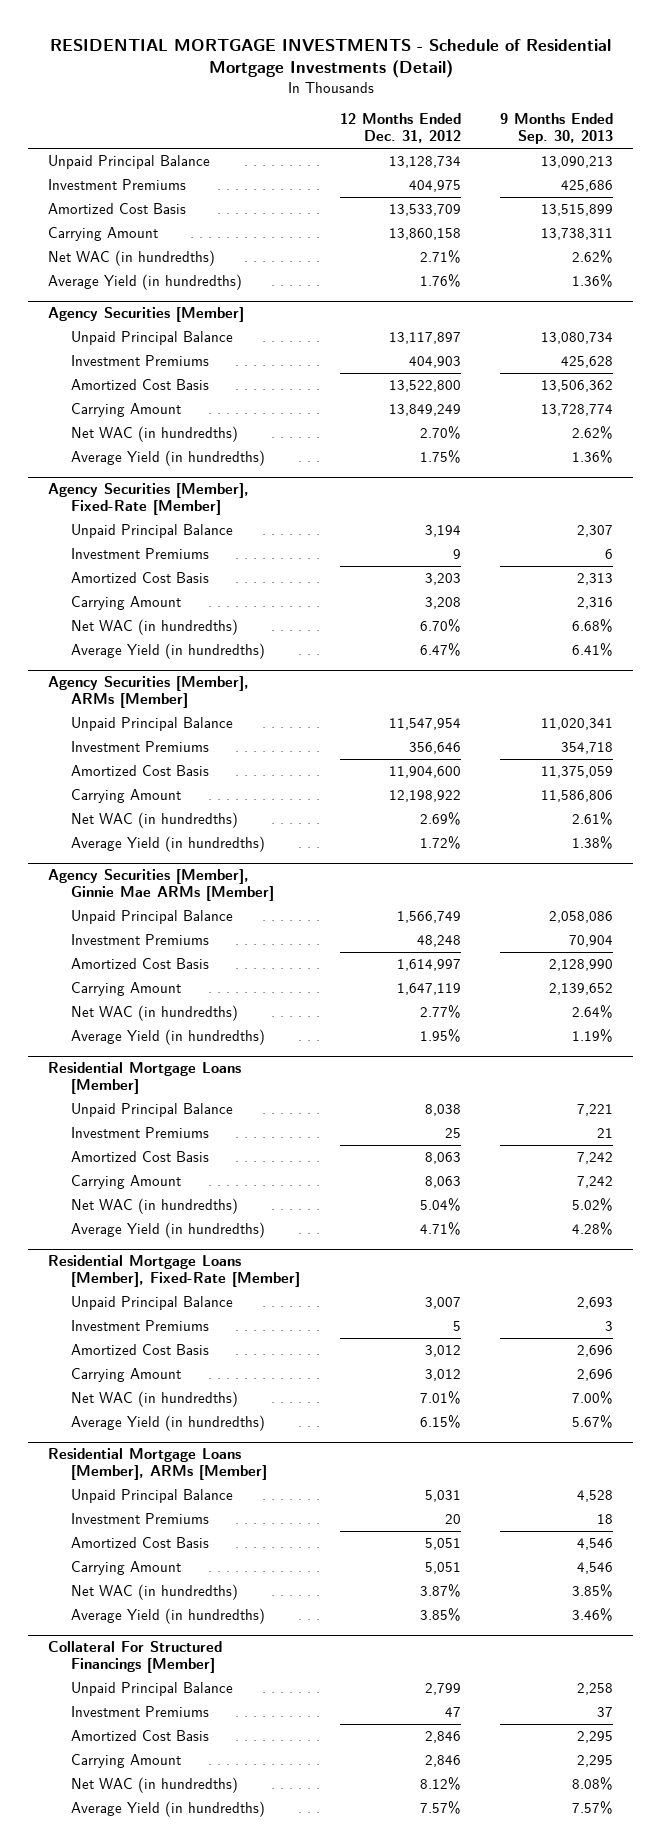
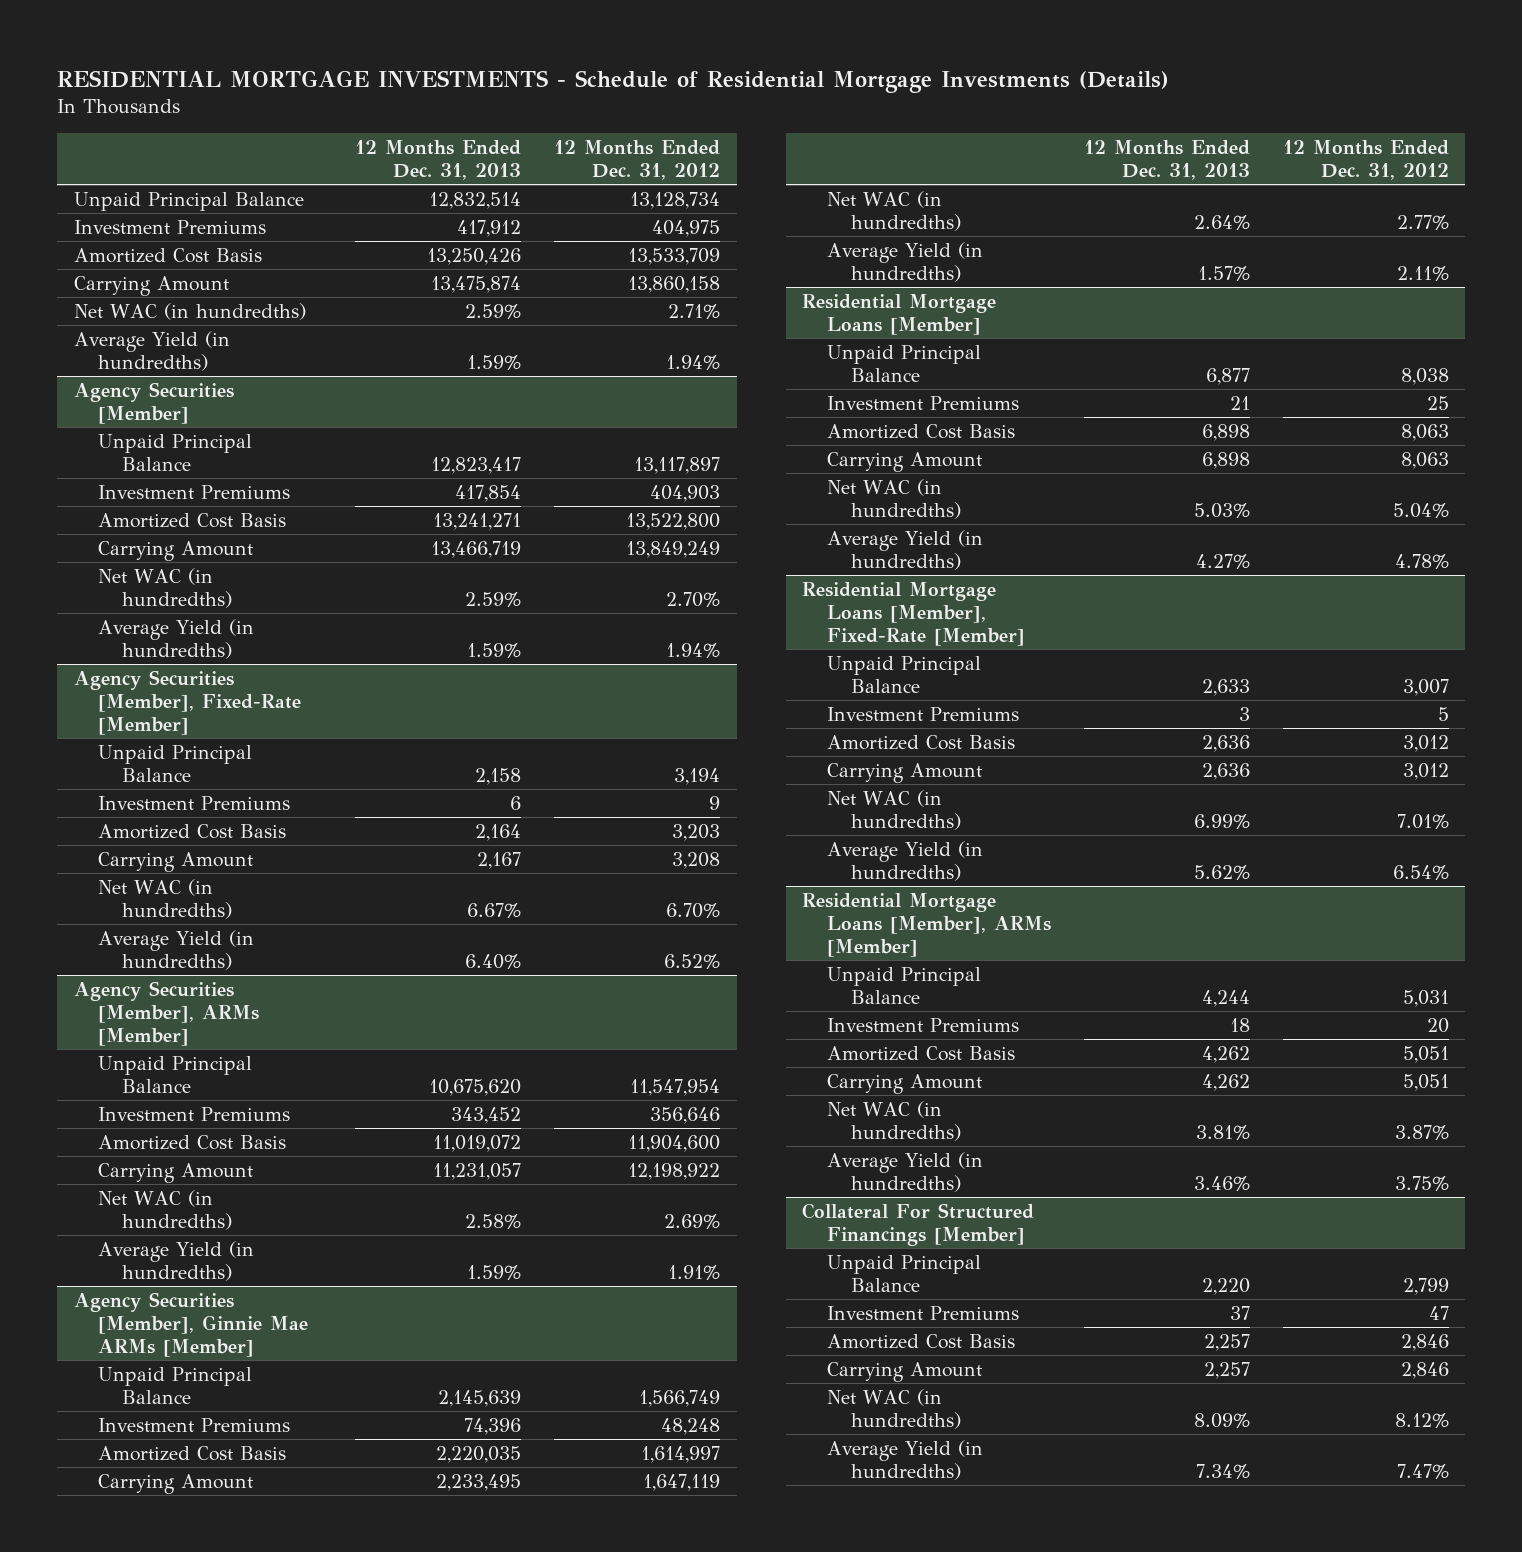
- RESIDENTIAL MORTGAGE INVESTMENTS - Schedule of Residential Mortgage Investments (Detail)
+ RESIDENTIAL MORTGAGE INVESTMENTS - Schedule of Residential Mortgage Investments (Details)
- | 12 Months Ended Dec. 31, 2012 | 9 Months Ended Sep. 30, 2013
+ | 12 Months Ended Dec. 31, 2013 | 12 Months Ended Dec. 31, 2012
- Average Yield (in hundredths) | 1.76% | 1.36%
+ Average Yield (in hundredths) | 1.59% | 1.94%
@ Agency Securities [Member]
- Average Yield (in hundredths) | 1.75% | 1.36%
+ Average Yield (in hundredths) | 1.59% | 1.94%
@ Agency Securities [Member], Fixed-Rate [Member]
- Average Yield (in hundredths) | 6.47% | 6.41%
+ Average Yield (in hundredths) | 6.40% | 6.52%
@ Agency Securities [Member], ARMs [Member]
- Average Yield (in hundredths) | 1.72% | 1.38%
+ Average Yield (in hundredths) | 1.59% | 1.91%
@ Agency Securities [Member], Ginnie Mae ARMs [Member]
- Average Yield (in hundredths) | 1.95% | 1.19%
+ Average Yield (in hundredths) | 1.57% | 2.11%
@ Residential Mortgage Loans [Member]
- Average Yield (in hundredths) | 4.71% | 4.28%
+ Average Yield (in hundredths) | 4.27% | 4.78%
@ Residential Mortgage Loans [Member], Fixed-Rate [Member]
- Average Yield (in hundredths) | 6.15% | 5.67%
+ Average Yield (in hundredths) | 5.62% | 6.54%
@ Residential Mortgage Loans [Member], ARMs [Member]
- Average Yield (in hundredths) | 3.85% | 3.46%
+ Average Yield (in hundredths) | 3.46% | 3.75%
@ Collateral For Structured Financings [Member]
- Average Yield (in hundredths) | 7.57% | 7.57%
+ Average Yield (in hundredths) | 7.34% | 7.47%

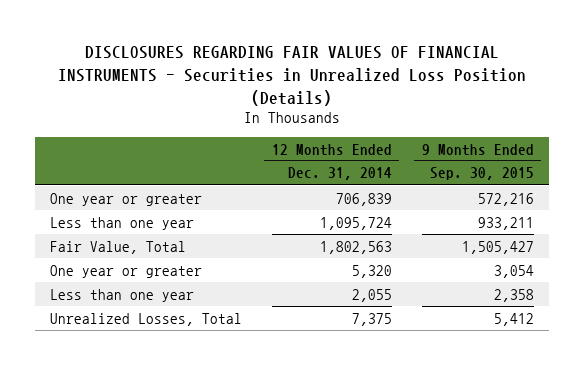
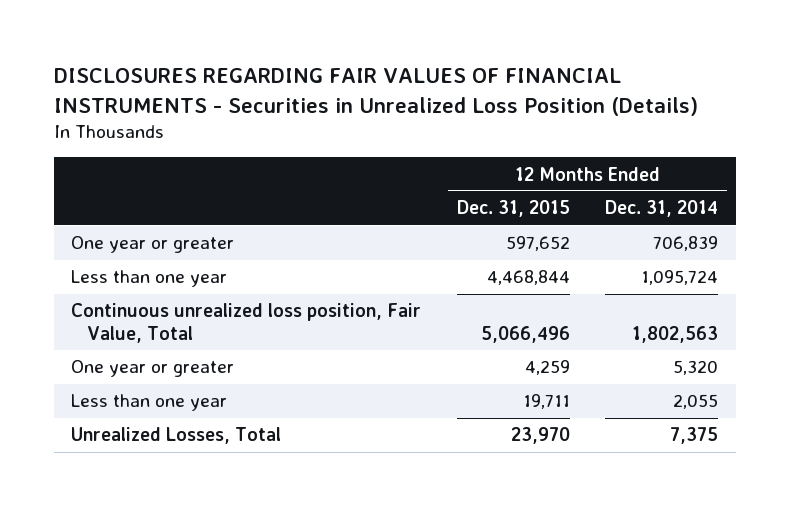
- | 12 Months Ended Dec. 31, 2014 | 9 Months Ended Sep. 30, 2015
+ | 12 Months Ended Dec. 31, 2015 | 12 Months Ended Dec. 31, 2014
- Fair Value, Total | 1,802,563 | 1,505,427
+ Continuous unrealized loss position, Fair Value, Total | 5,066,496 | 1,802,563

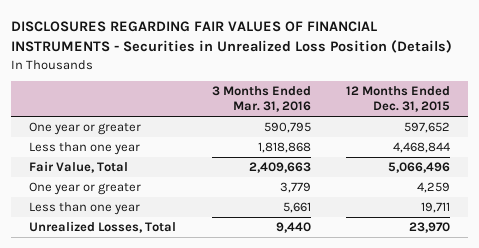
- | 12 Months Ended Dec. 31, 2015 | 12 Months Ended Dec. 31, 2014
+ | 3 Months Ended Mar. 31, 2016 | 12 Months Ended Dec. 31, 2015
- Continuous unrealized loss position, Fair Value, Total | 5,066,496 | 1,802,563
+ Fair Value, Total | 2,409,663 | 5,066,496

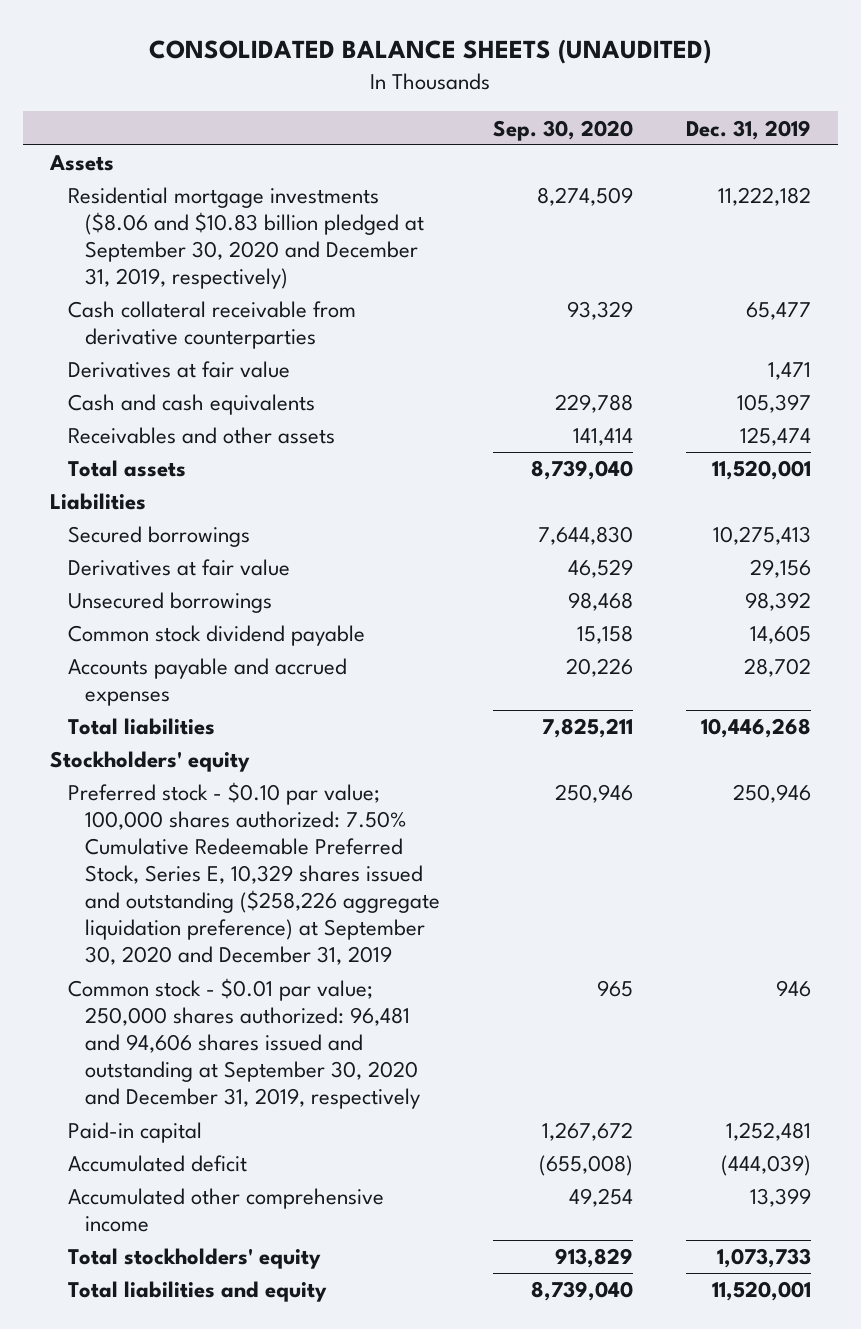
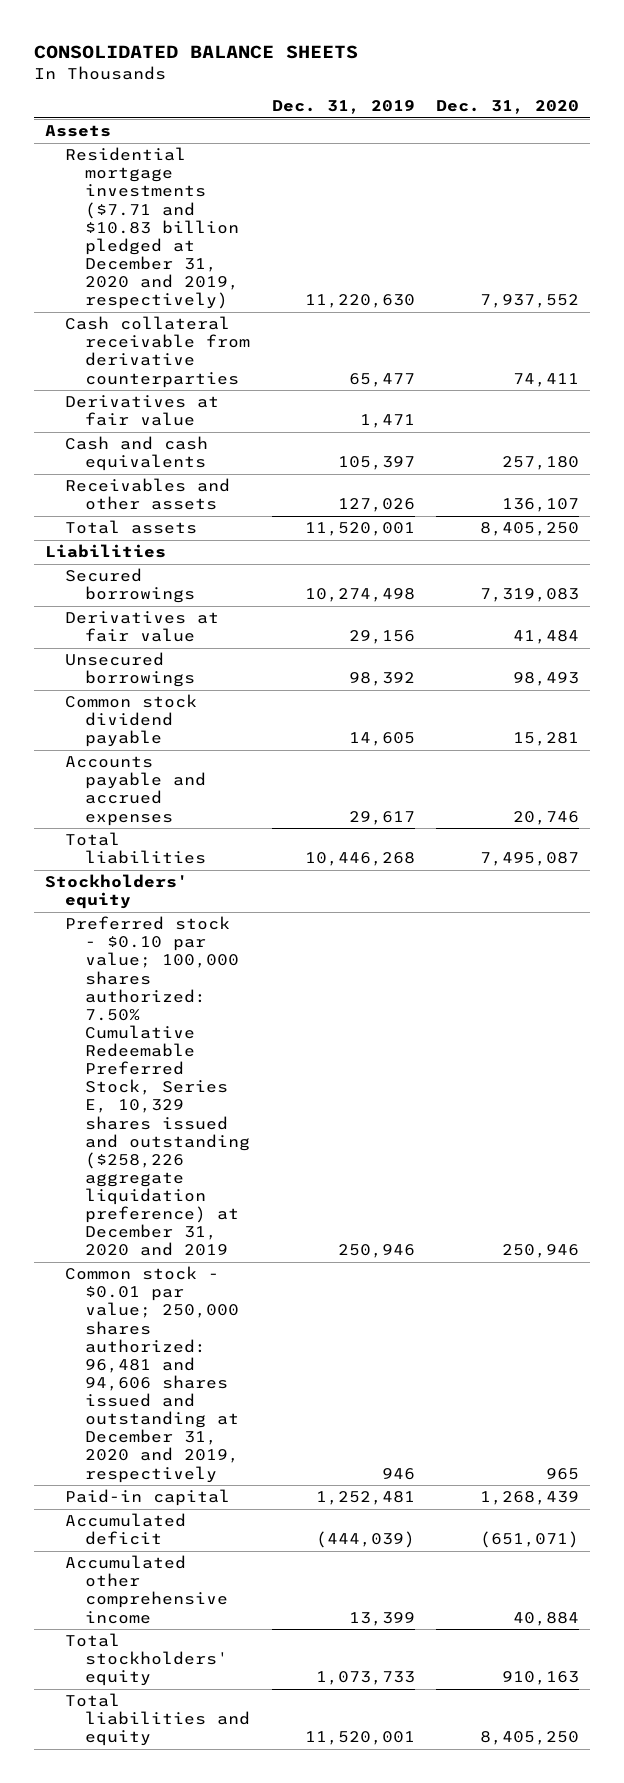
- CONSOLIDATED BALANCE SHEETS (UNAUDITED)
+ CONSOLIDATED BALANCE SHEETS
- | Sep. 30, 2020 | Dec. 31, 2019
+ | Dec. 31, 2019 | Dec. 31, 2020
- Residential mortgage investments ($8.06 and $10.83 billion pledged at September 30, 2020 and December 31, 2019, respectively) | 8,274,509 | 11,222,182
+ Residential mortgage investments ($7.71 and $10.83 billion pledged at December 31, 2020 and 2019, respectively) | 11,220,630 | 7,937,552
- Receivables and other assets | 141,414 | 125,474
+ Receivables and other assets | 127,026 | 136,107
- Secured borrowings | 7,644,830 | 10,275,413
+ Secured borrowings | 10,274,498 | 7,319,083
- Accounts payable and accrued expenses | 20,226 | 28,702
+ Accounts payable and accrued expenses | 29,617 | 20,746
- Preferred stock - $0.10 par value; 100,000 shares authorized: 7.50% Cumulative Redeemable Preferred Stock, Series E, 10,329 shares issued and outstanding ($258,226 aggregate liquidation preference) at September 30, 2020 and December 31, 2019 | 250,946 | 250,946
- Common stock - $0.01 par value; 250,000 shares authorized: 96,481 and 94,606 shares issued and outstanding at September 30, 2020 and December 31, 2019, respectively | 965 | 946
+ Preferred stock - $0.10 par value; 100,000 shares authorized: 7.50% Cumulative Redeemable Preferred Stock, Series E, 10,329 shares issued and outstanding ($258,226 aggregate liquidation preference) at December 31, 2020 and 2019 | 250,946 | 250,946
+ Common stock - $0.01 par value; 250,000 shares authorized: 96,481 and 94,606 shares issued and outstanding at December 31, 2020 and 2019, respectively | 946 | 965

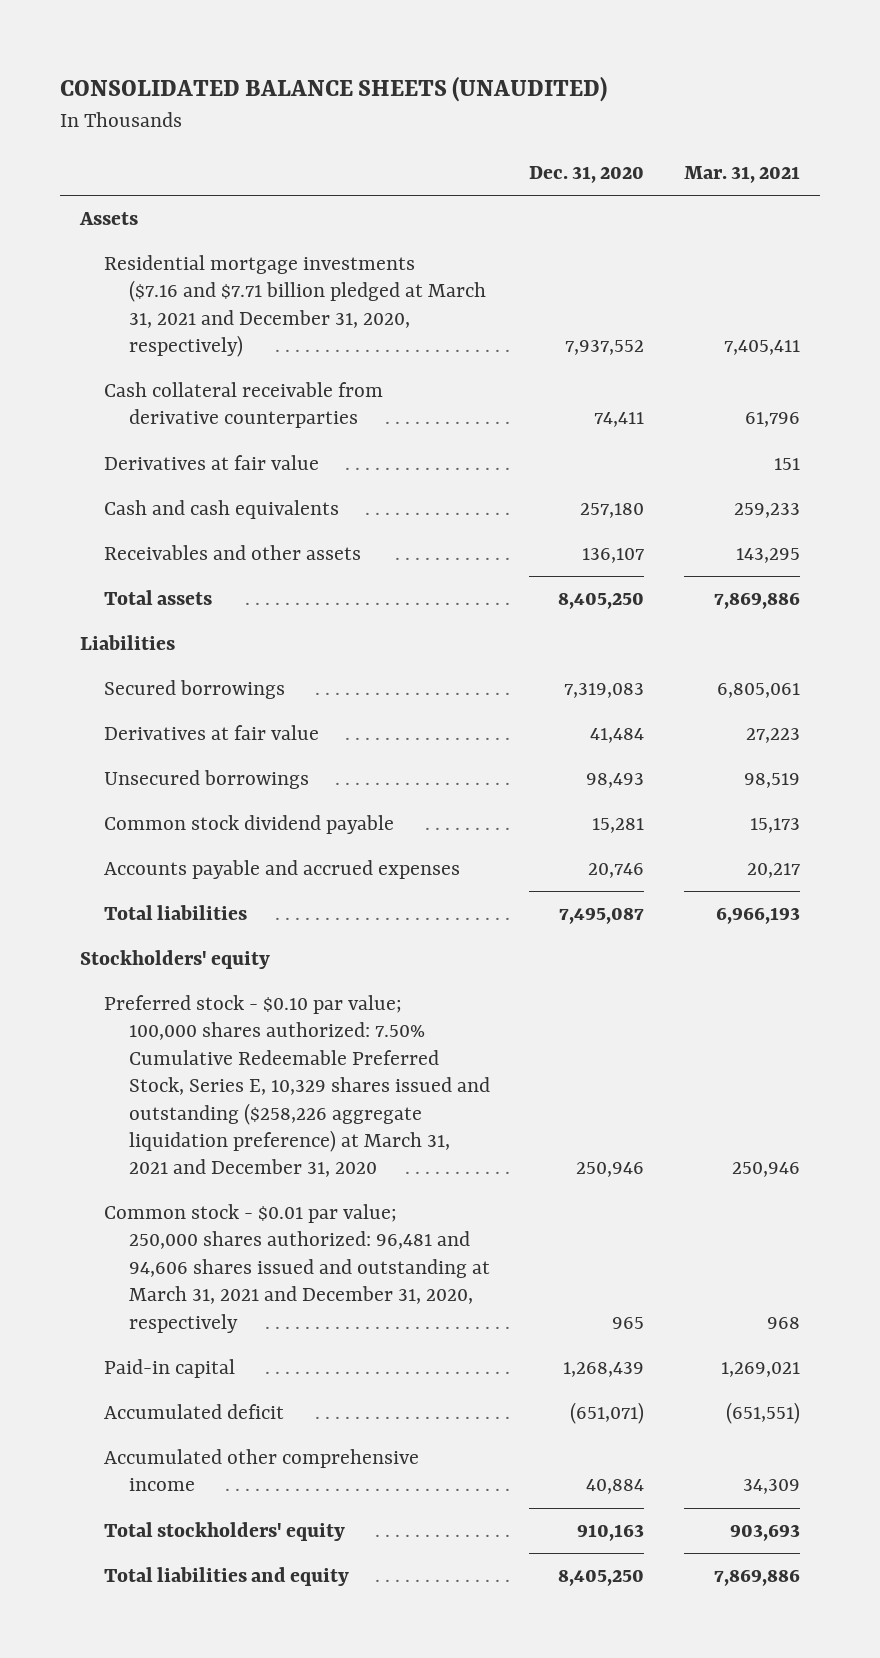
- CONSOLIDATED BALANCE SHEETS
+ CONSOLIDATED BALANCE SHEETS (UNAUDITED)
- | Dec. 31, 2019 | Dec. 31, 2020
+ | Dec. 31, 2020 | Mar. 31, 2021
- Residential mortgage investments ($7.71 and $10.83 billion pledged at December 31, 2020 and 2019, respectively) | 11,220,630 | 7,937,552
+ Residential mortgage investments ($7.16 and $7.71 billion pledged at March 31, 2021 and December 31, 2020, respectively) | 7,937,552 | 7,405,411
- Preferred stock - $0.10 par value; 100,000 shares authorized: 7.50% Cumulative Redeemable Preferred Stock, Series E, 10,329 shares issued and outstanding ($258,226 aggregate liquidation preference) at December 31, 2020 and 2019 | 250,946 | 250,946
- Common stock - $0.01 par value; 250,000 shares authorized: 96,481 and 94,606 shares issued and outstanding at December 31, 2020 and 2019, respectively | 946 | 965
+ Preferred stock - $0.10 par value; 100,000 shares authorized: 7.50% Cumulative Redeemable Preferred Stock, Series E, 10,329 shares issued and outstanding ($258,226 aggregate liquidation preference) at March 31, 2021 and December 31, 2020 | 250,946 | 250,946
+ Common stock - $0.01 par value; 250,000 shares authorized: 96,481 and 94,606 shares issued and outstanding at March 31, 2021 and December 31, 2020, respectively | 965 | 968

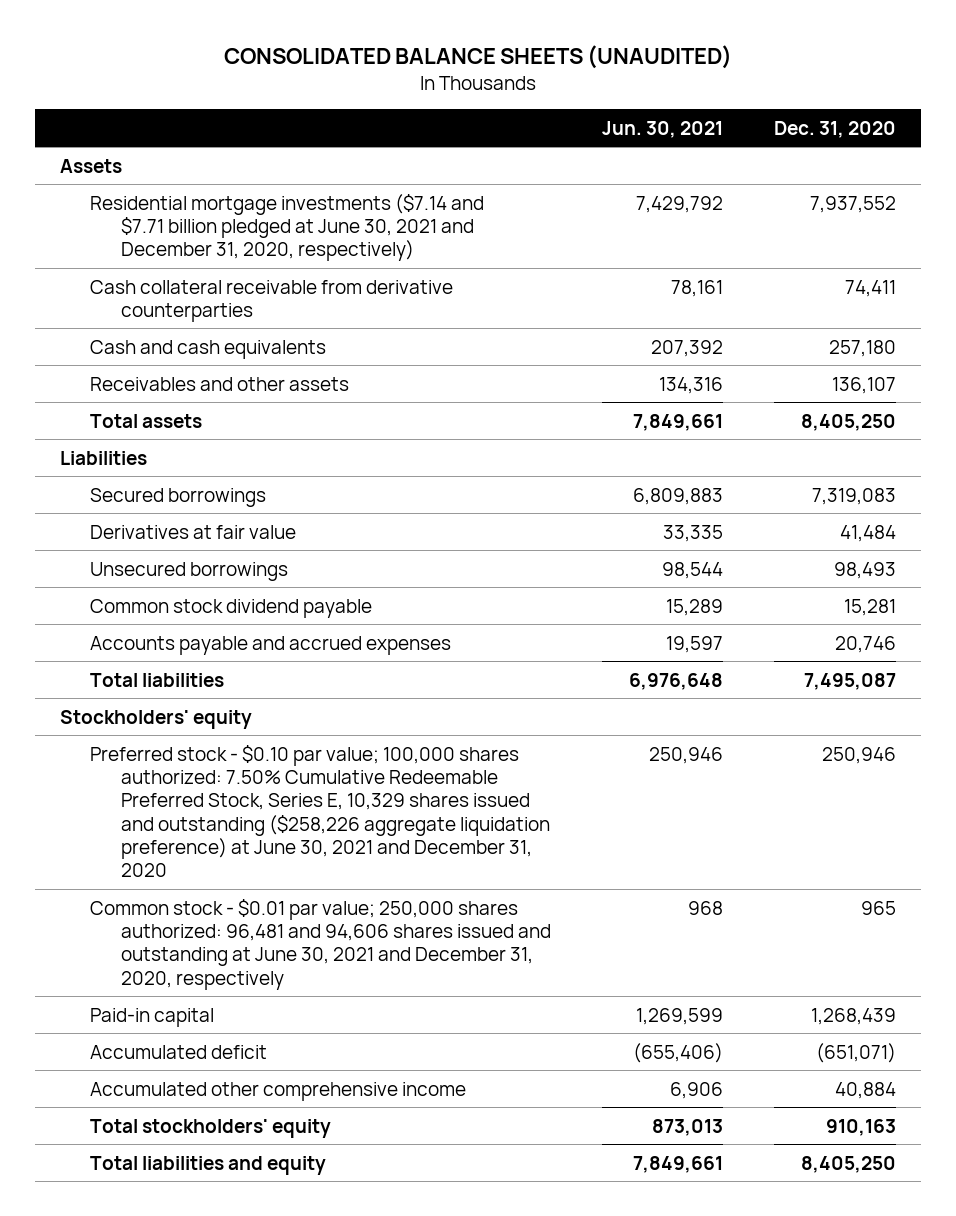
- | Dec. 31, 2020 | Mar. 31, 2021
+ | Jun. 30, 2021 | Dec. 31, 2020
- Residential mortgage investments ($7.16 and $7.71 billion pledged at March 31, 2021 and December 31, 2020, respectively) | 7,937,552 | 7,405,411
+ Residential mortgage investments ($7.14 and $7.71 billion pledged at June 30, 2021 and December 31, 2020, respectively) | 7,429,792 | 7,937,552
- Derivatives at fair value | | 151
- Preferred stock - $0.10 par value; 100,000 shares authorized: 7.50% Cumulative Redeemable Preferred Stock, Series E, 10,329 shares issued and outstanding ($258,226 aggregate liquidation preference) at March 31, 2021 and December 31, 2020 | 250,946 | 250,946
- Common stock - $0.01 par value; 250,000 shares authorized: 96,481 and 94,606 shares issued and outstanding at March 31, 2021 and December 31, 2020, respectively | 965 | 968
+ Preferred stock - $0.10 par value; 100,000 shares authorized: 7.50% Cumulative Redeemable Preferred Stock, Series E, 10,329 shares issued and outstanding ($258,226 aggregate liquidation preference) at June 30, 2021 and December 31, 2020 | 250,946 | 250,946
+ Common stock - $0.01 par value; 250,000 shares authorized: 96,481 and 94,606 shares issued and outstanding at June 30, 2021 and December 31, 2020, respectively | 968 | 965

